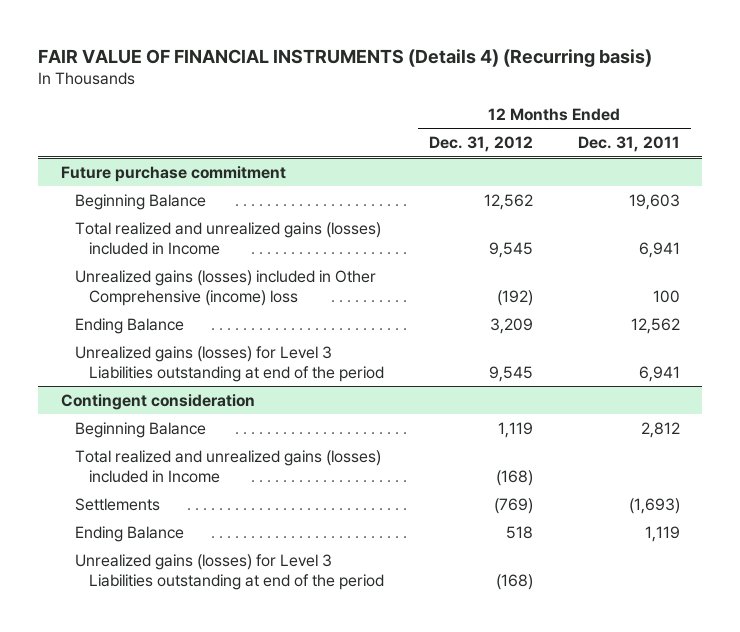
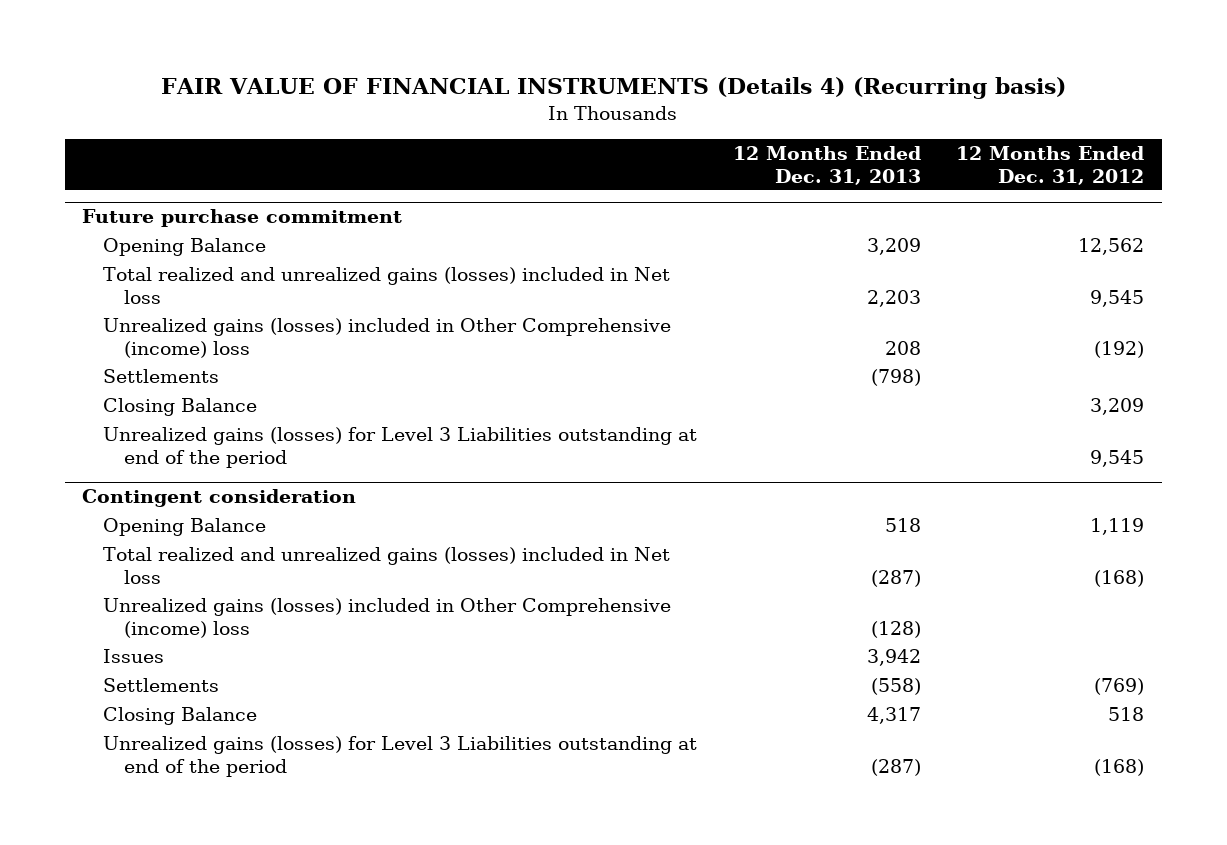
- | 12 Months Ended Dec. 31, 2012 | 12 Months Ended Dec. 31, 2011
+ | 12 Months Ended Dec. 31, 2013 | 12 Months Ended Dec. 31, 2012
@ Future purchase commitment
- Beginning Balance | 12,562 | 19,603
- Total realized and unrealized gains (losses) included in Income | 9,545 | 6,941
+ Opening Balance | 3,209 | 12,562
+ Total realized and unrealized gains (losses) included in Net loss | 2,203 | 9,545
- Ending Balance | 3,209 | 12,562
+ Settlements | (798) |
+ Closing Balance | | 3,209
@ Contingent consideration
- Beginning Balance | 1,119 | 2,812
- Total realized and unrealized gains (losses) included in Income | (168) |
+ Opening Balance | 518 | 1,119
+ Total realized and unrealized gains (losses) included in Net loss | (287) | (168)
+ Unrealized gains (losses) included in Other Comprehensive (income) loss | (128) |
+ Issues | 3,942 |
- Ending Balance | 518 | 1,119
+ Closing Balance | 4,317 | 518

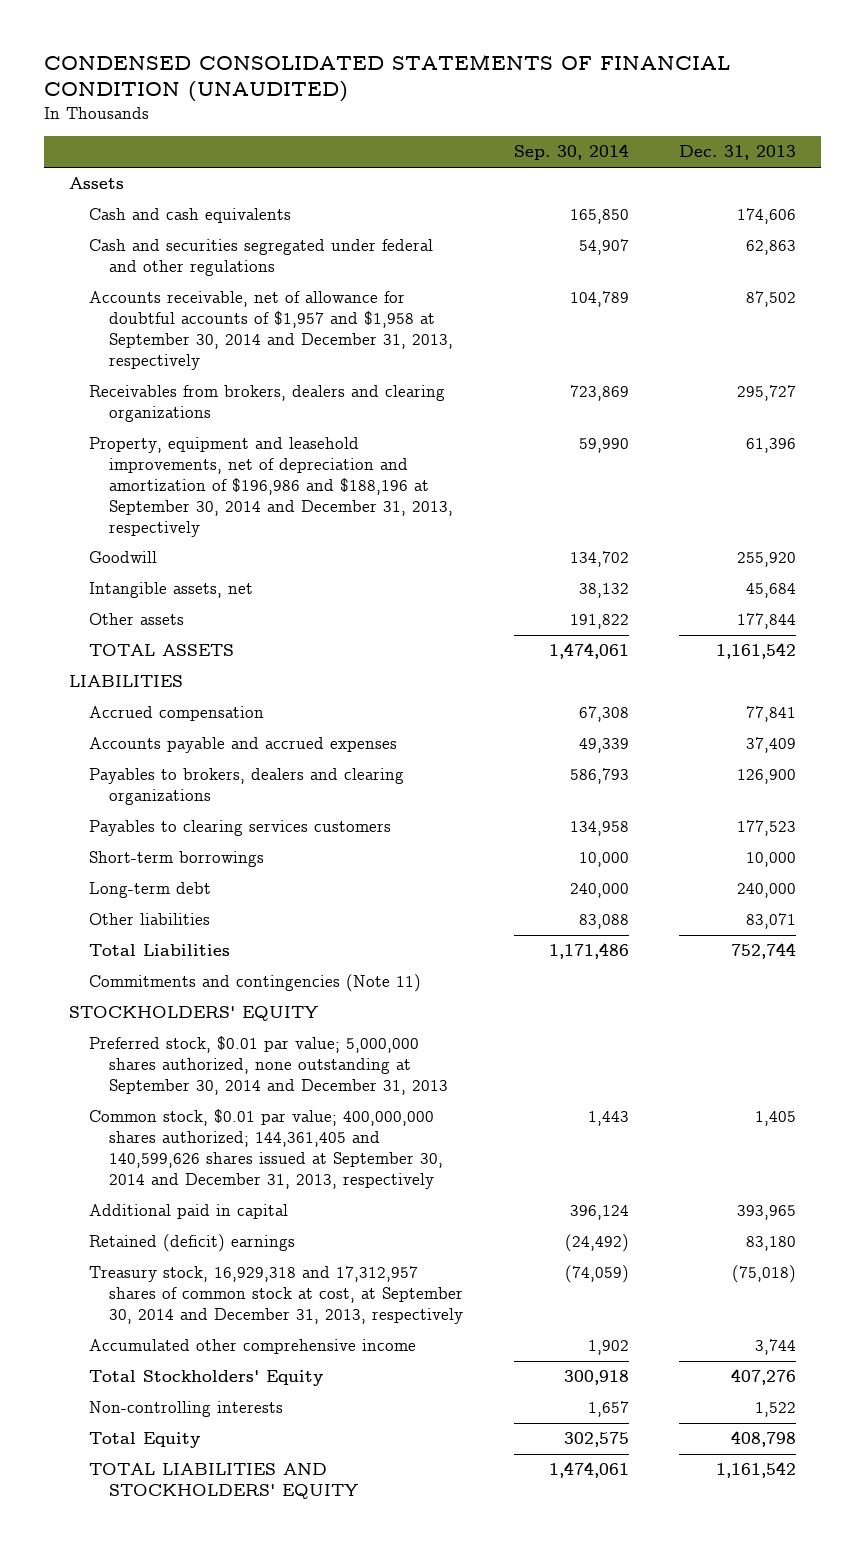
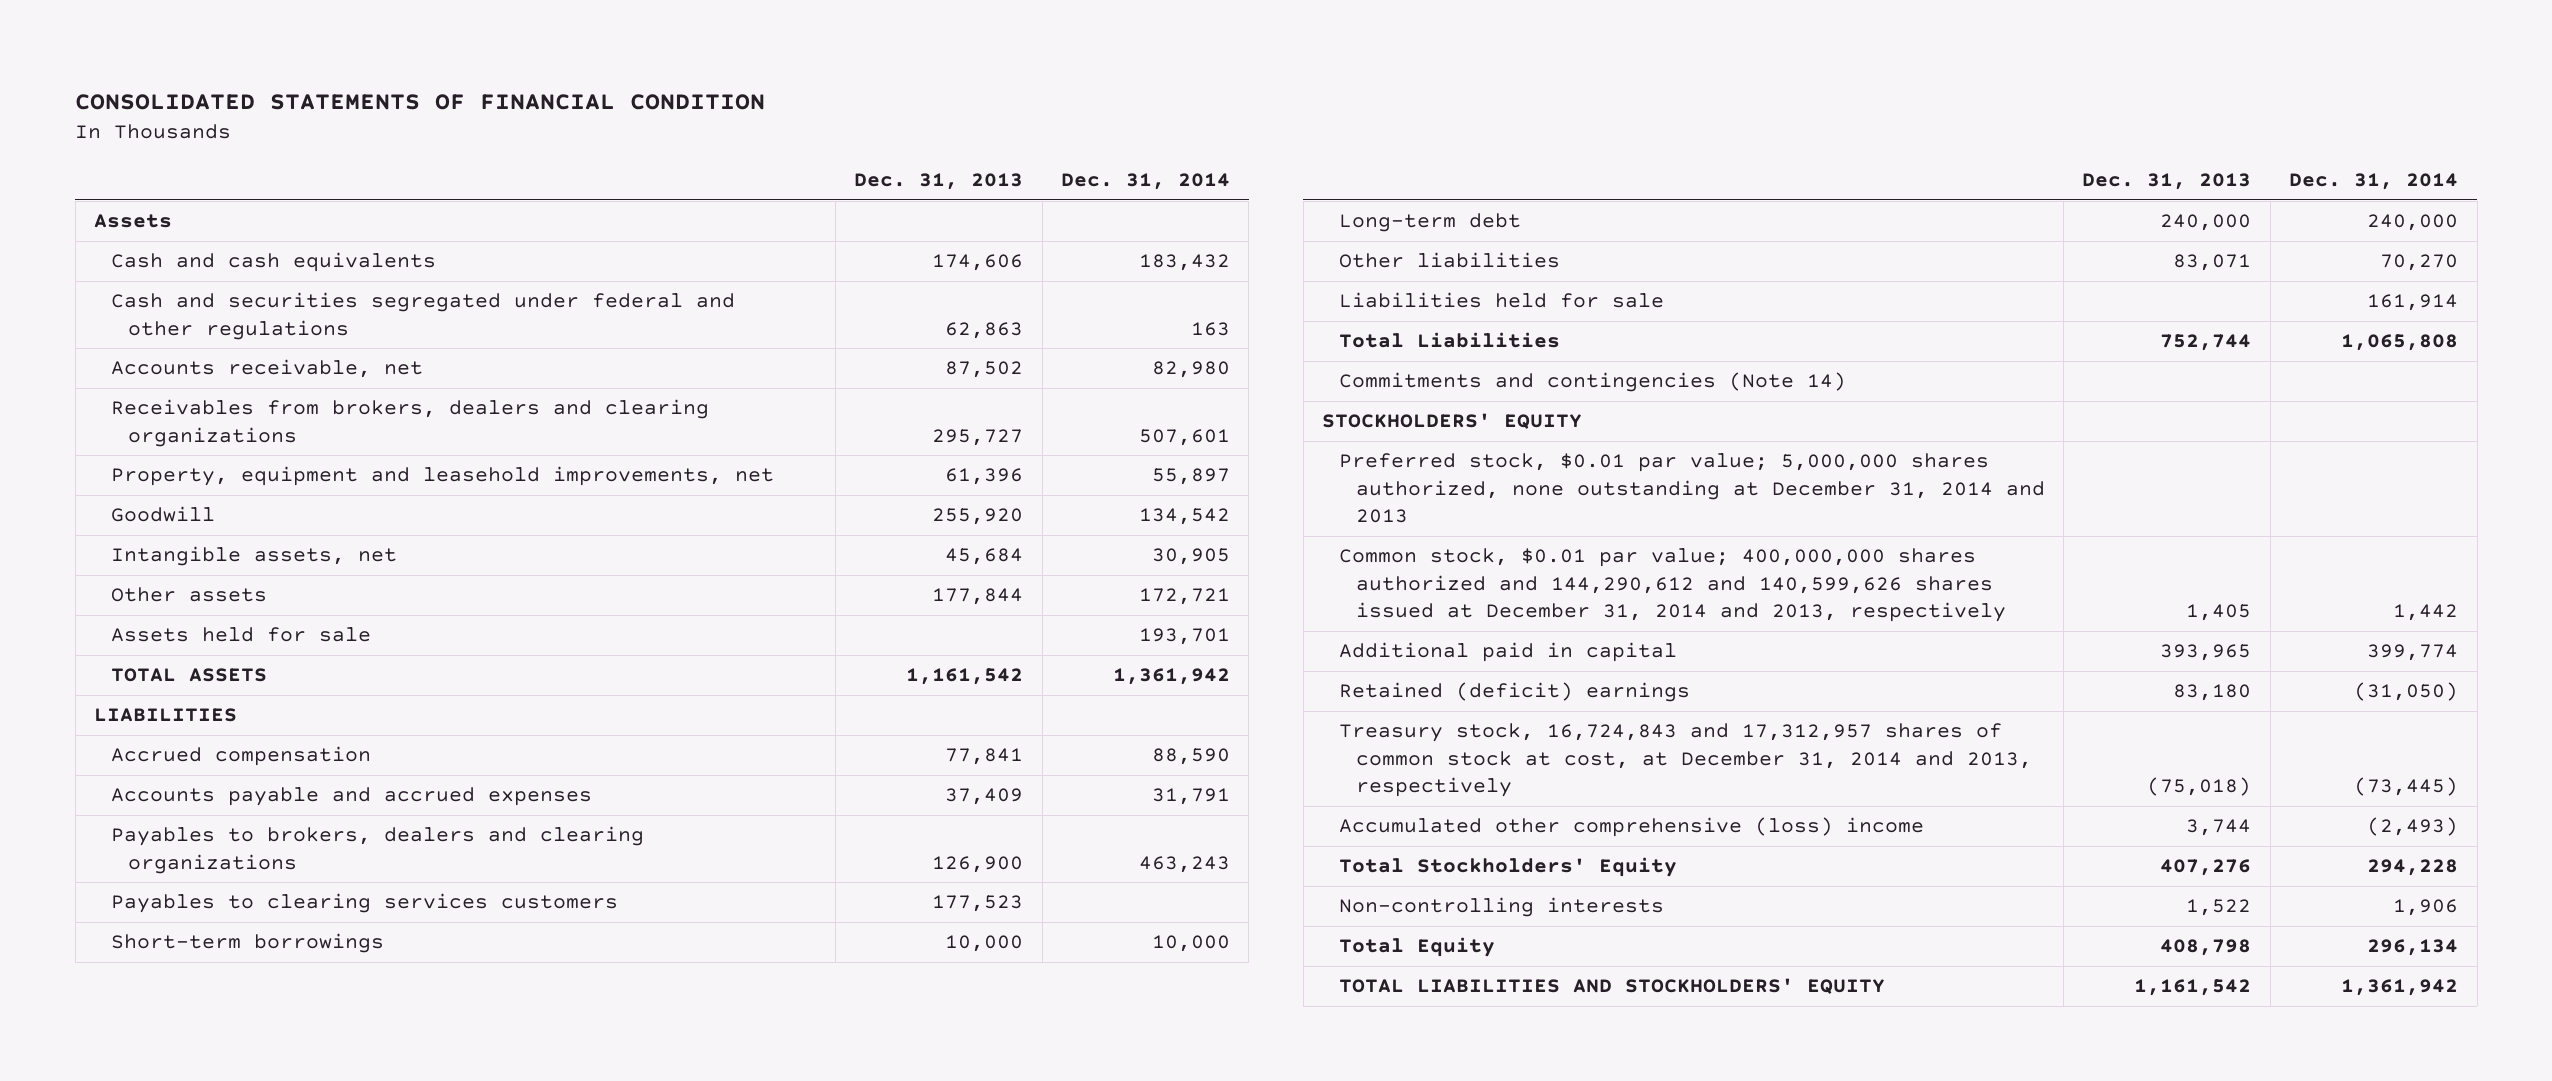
- CONDENSED CONSOLIDATED STATEMENTS OF FINANCIAL CONDITION (UNAUDITED)
+ CONSOLIDATED STATEMENTS OF FINANCIAL CONDITION
- | Sep. 30, 2014 | Dec. 31, 2013
+ | Dec. 31, 2013 | Dec. 31, 2014
- Accounts receivable, net of allowance for doubtful accounts of $1,957 and $1,958 at September 30, 2014 and December 31, 2013, respectively | 104,789 | 87,502
+ Accounts receivable, net | 87,502 | 82,980
- Property, equipment and leasehold improvements, net of depreciation and amortization of $196,986 and $188,196 at September 30, 2014 and December 31, 2013, respectively | 59,990 | 61,396
+ Property, equipment and leasehold improvements, net | 61,396 | 55,897
+ Assets held for sale | | 193,701
+ Liabilities held for sale | | 161,914
- Commitments and contingencies (Note 11)
+ Commitments and contingencies (Note 14)
- Preferred stock, $0.01 par value; 5,000,000 shares authorized, none outstanding at September 30, 2014 and December 31, 2013
- Common stock, $0.01 par value; 400,000,000 shares authorized; 144,361,405 and 140,599,626 shares issued at September 30, 2014 and December 31, 2013, respectively | 1,443 | 1,405
+ Preferred stock, $0.01 par value; 5,000,000 shares authorized, none outstanding at December 31, 2014 and 2013
+ Common stock, $0.01 par value; 400,000,000 shares authorized and 144,290,612 and 140,599,626 shares issued at December 31, 2014 and 2013, respectively | 1,405 | 1,442
- Treasury stock, 16,929,318 and 17,312,957 shares of common stock at cost, at September 30, 2014 and December 31, 2013, respectively | (74,059) | (75,018)
- Accumulated other comprehensive income | 1,902 | 3,744
+ Treasury stock, 16,724,843 and 17,312,957 shares of common stock at cost, at December 31, 2014 and 2013, respectively | (75,018) | (73,445)
+ Accumulated other comprehensive (loss) income | 3,744 | (2,493)

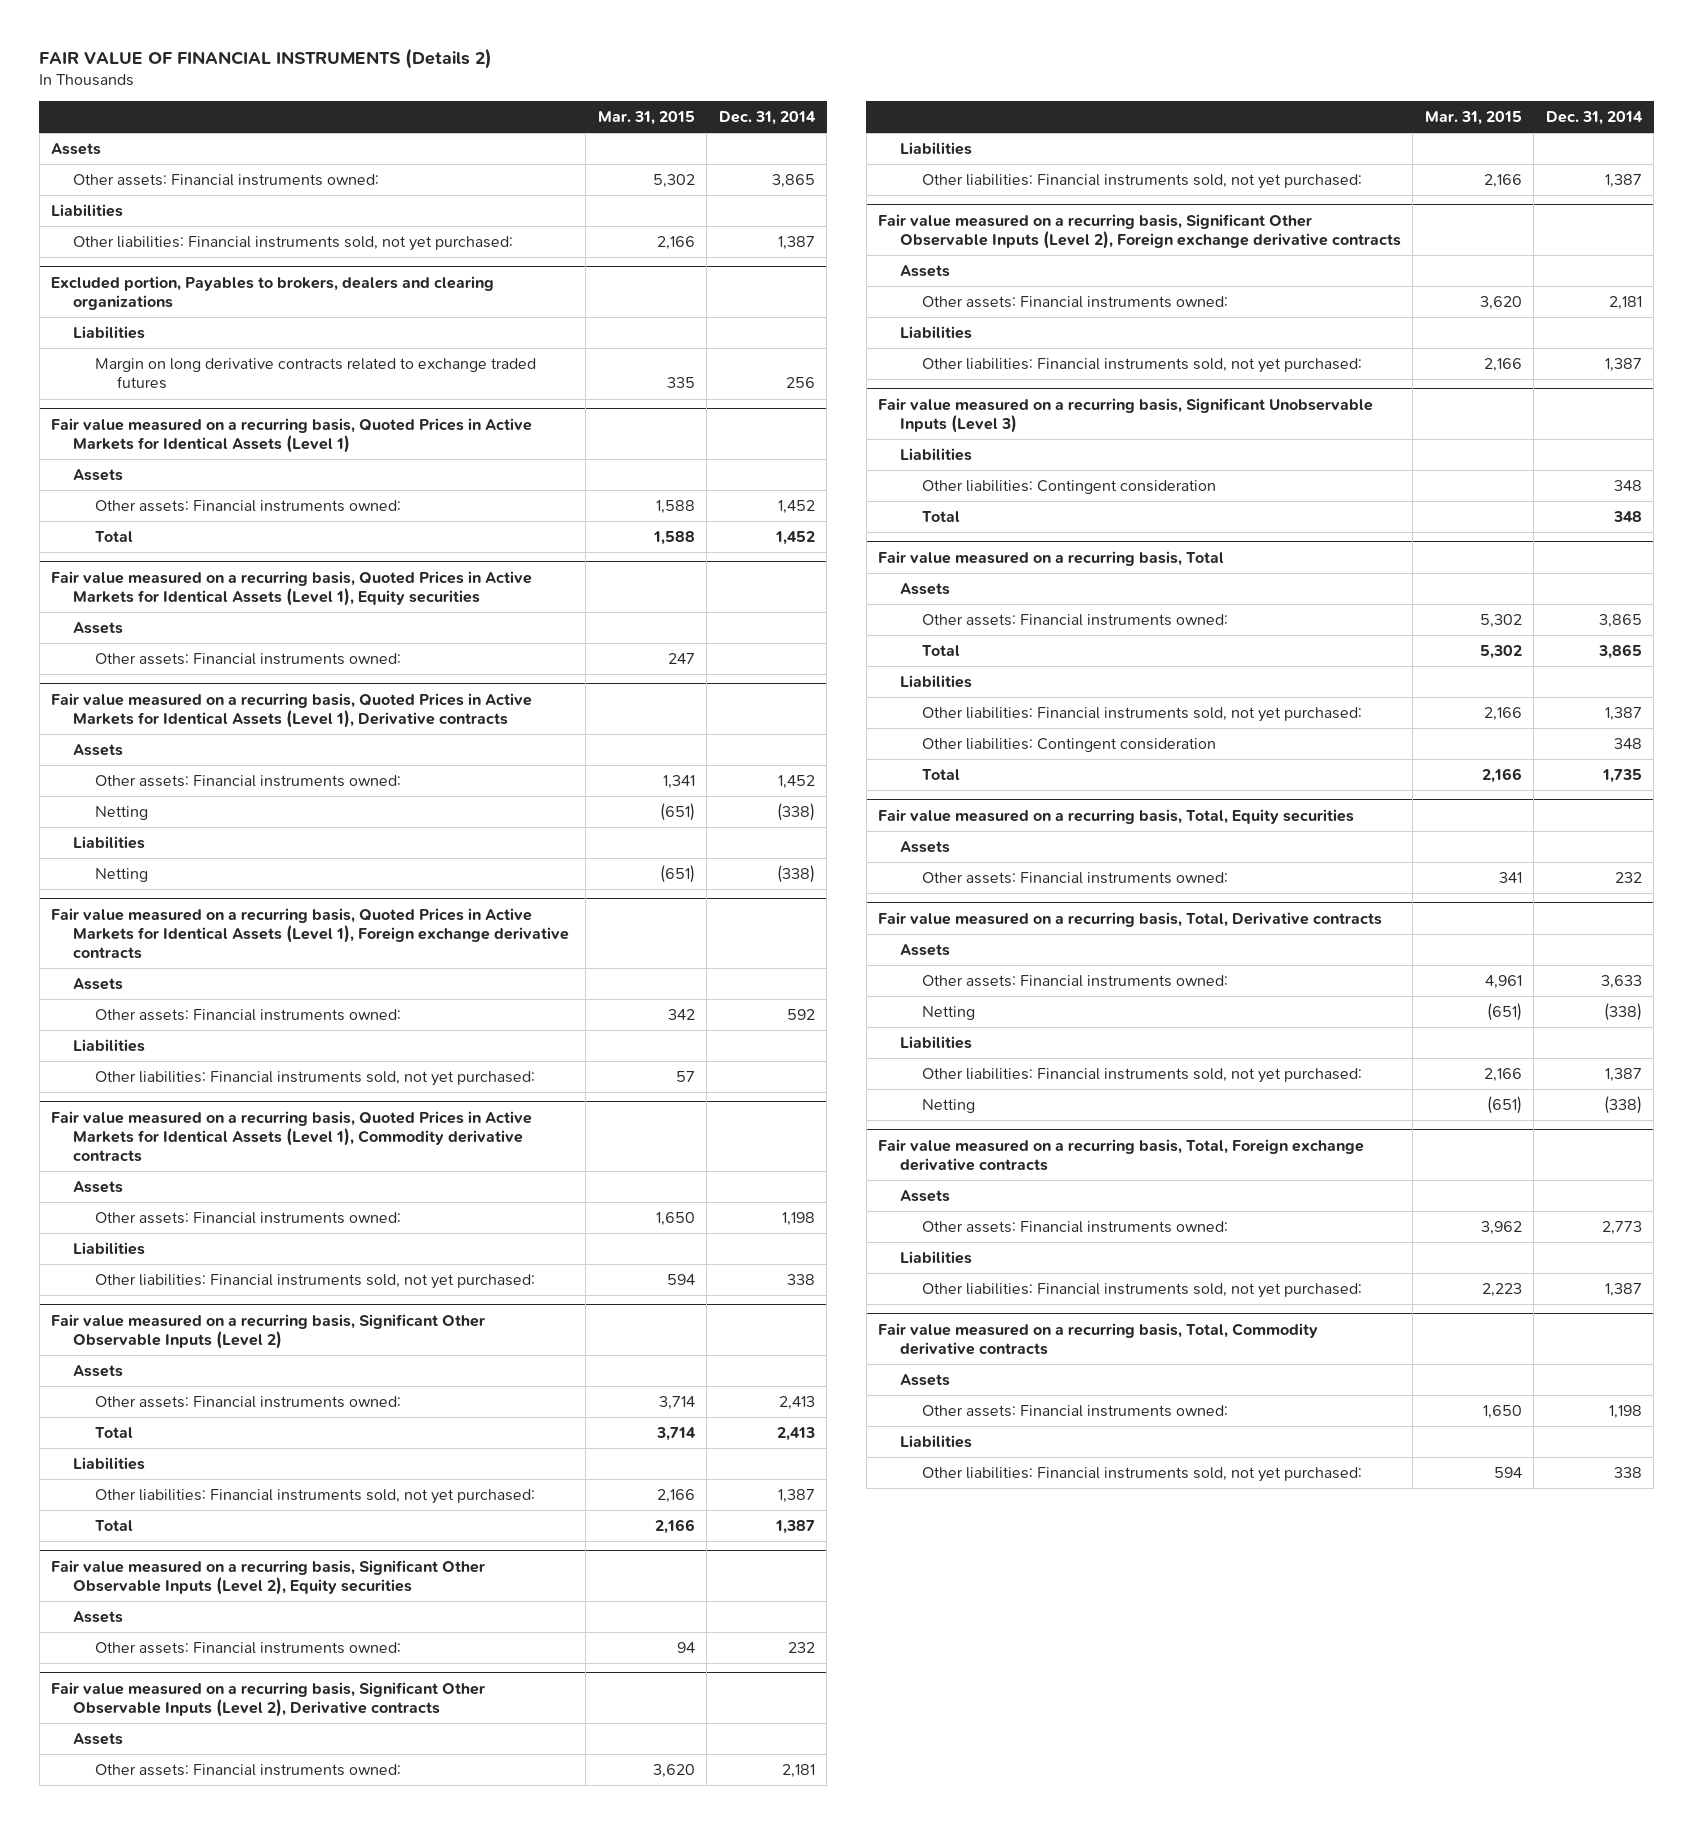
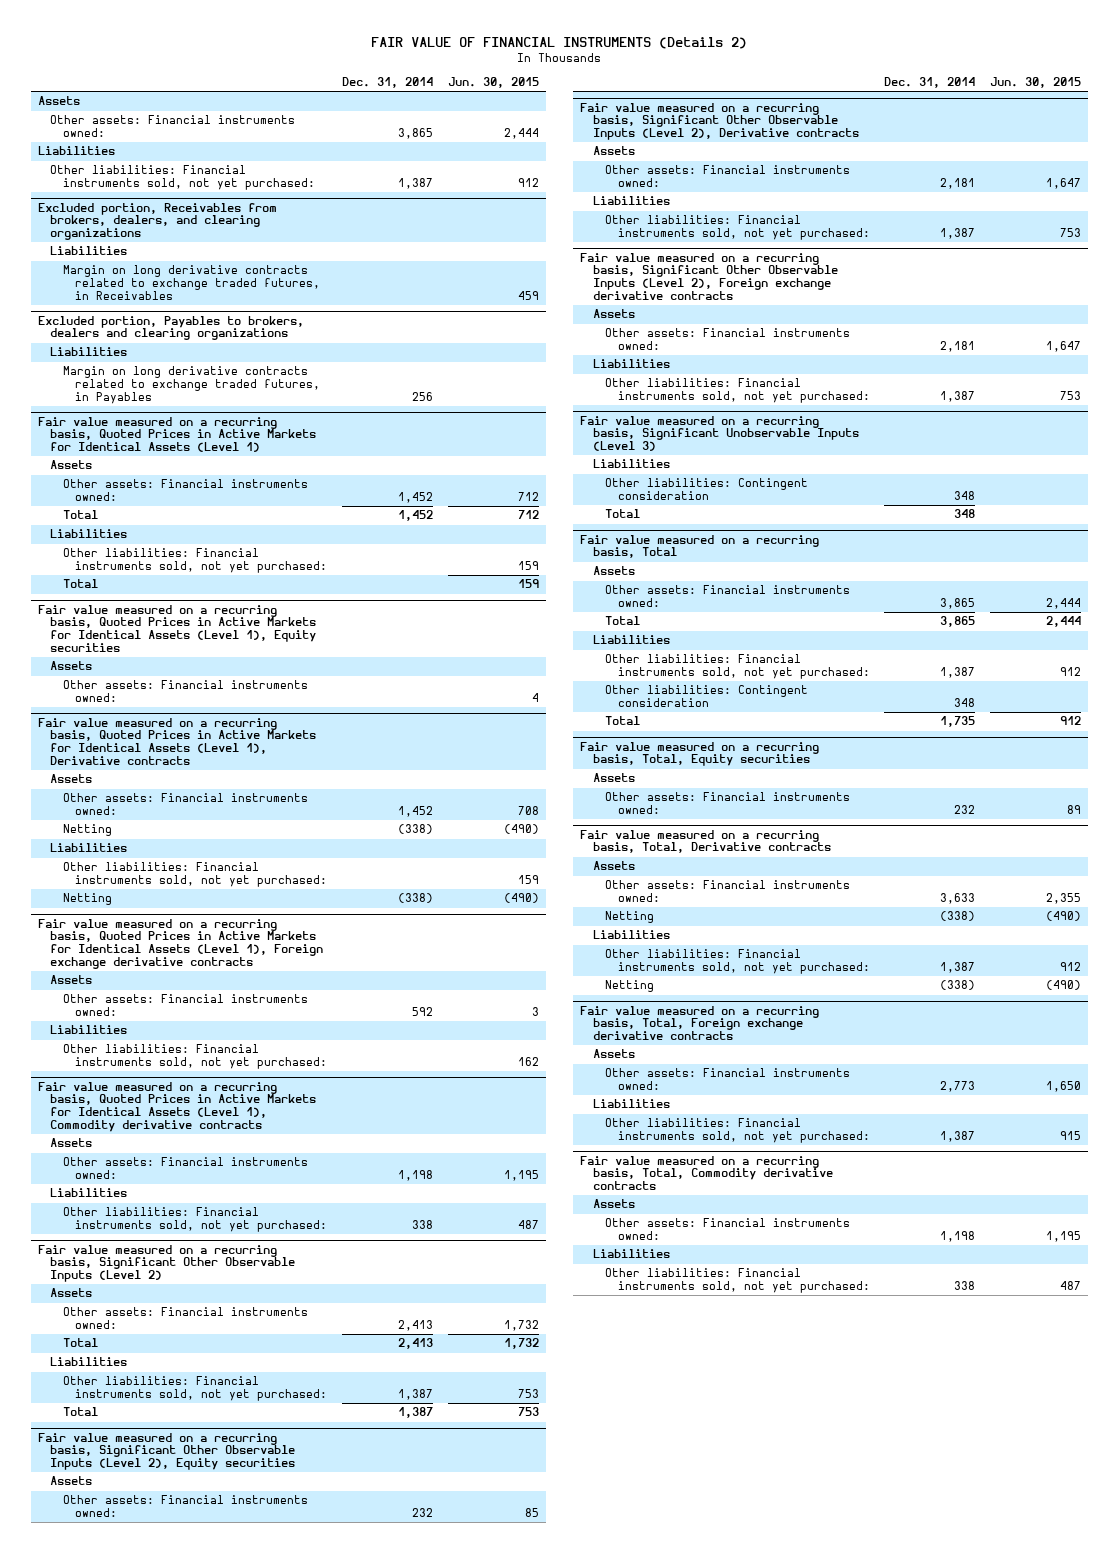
- | Mar. 31, 2015 | Dec. 31, 2014
+ | Dec. 31, 2014 | Jun. 30, 2015
+ Excluded portion, Receivables from brokers, dealers, and clearing organizations
+ Liabilities
+ Margin on long derivative contracts related to exchange traded futures, in Receivables | | 459
@ Excluded portion, Payables to brokers, dealers and clearing organizations
- Margin on long derivative contracts related to exchange traded futures | 335 | 256
+ Margin on long derivative contracts related to exchange traded futures, in Payables | 256 |
@ Fair value measured on a recurring basis, Quoted Prices in Active Markets for Identical Assets (Level 1)
+ Liabilities
+ Other liabilities: Financial instruments sold, not yet purchased: | | 159
+ Total | | 159
@ Fair value measured on a recurring basis, Quoted Prices in Active Markets for Identical Assets (Level 1), Derivative contracts
+ Other liabilities: Financial instruments sold, not yet purchased: | | 159

